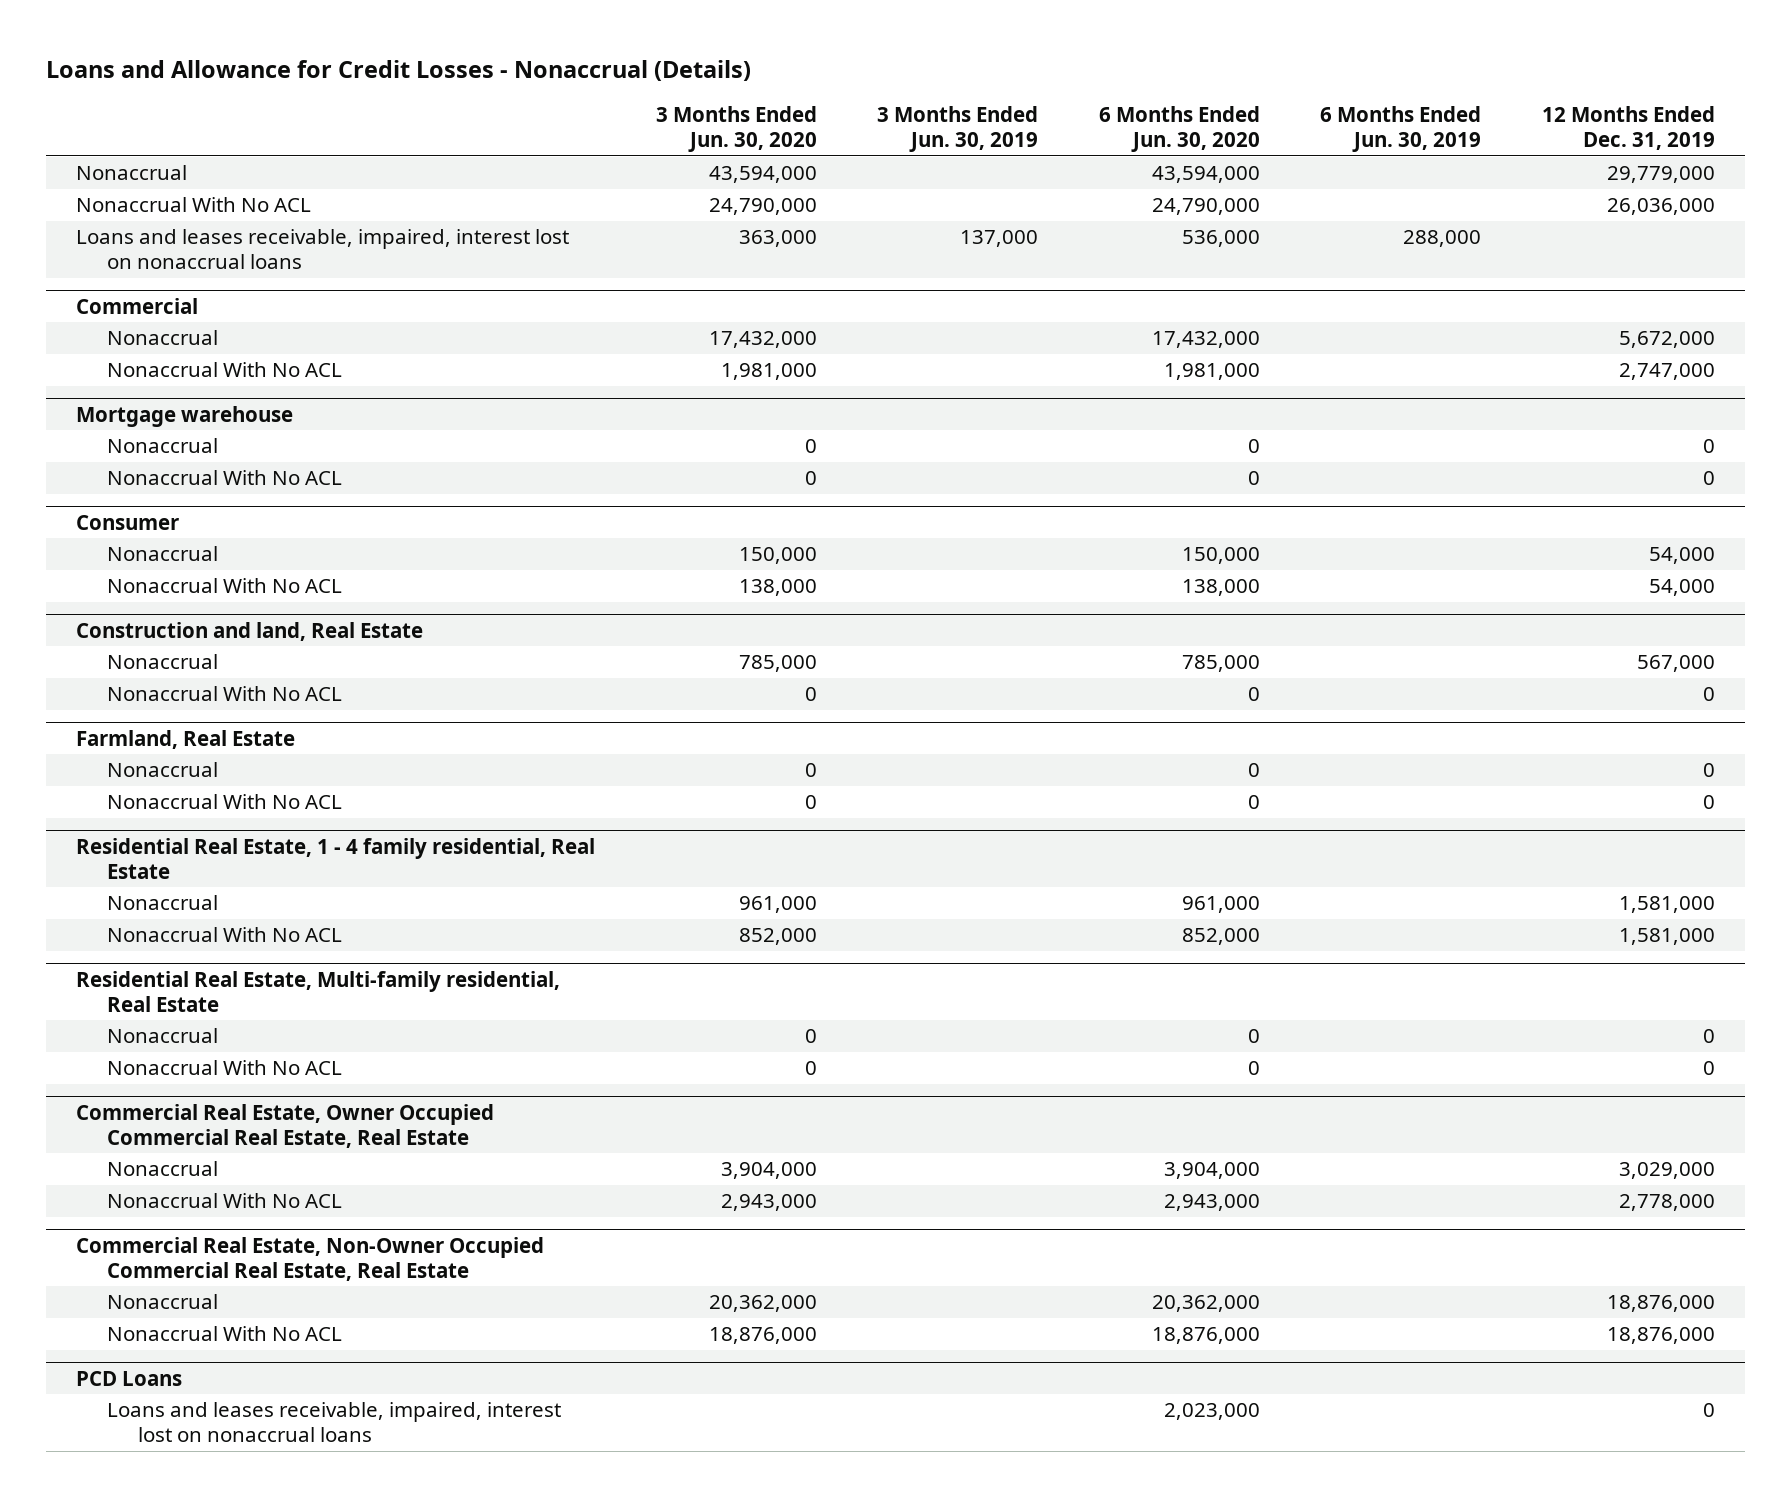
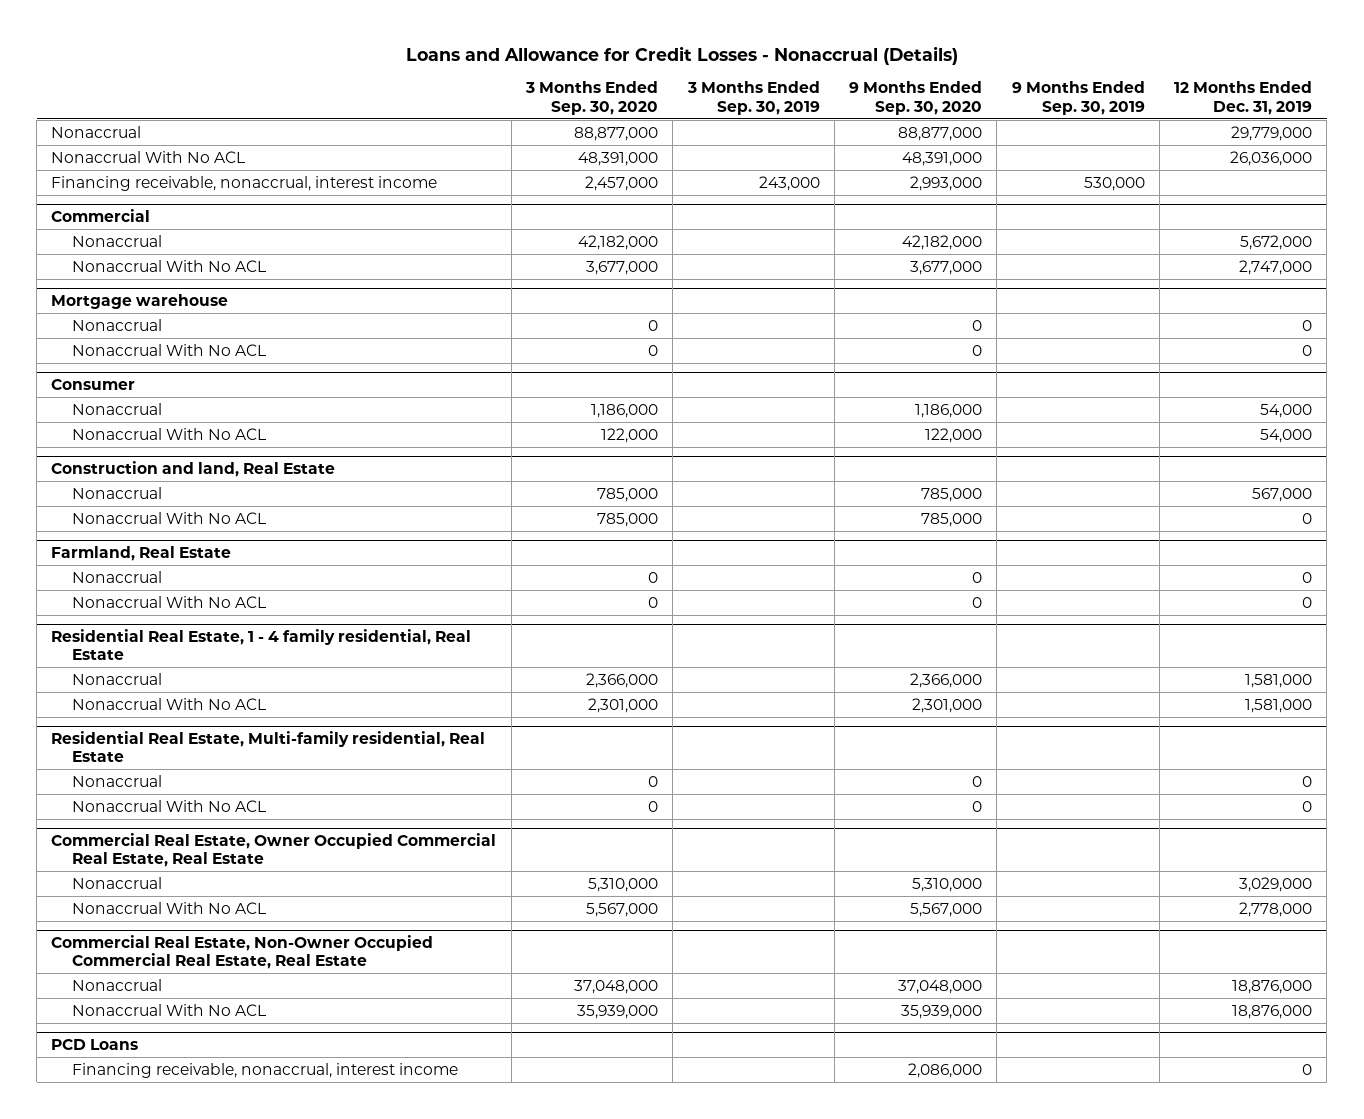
- | 3 Months Ended Jun. 30, 2020 | 3 Months Ended Jun. 30, 2019 | 6 Months Ended Jun. 30, 2020 | 6 Months Ended Jun. 30, 2019 | 12 Months Ended Dec. 31, 2019
+ | 3 Months Ended Sep. 30, 2020 | 3 Months Ended Sep. 30, 2019 | 9 Months Ended Sep. 30, 2020 | 9 Months Ended Sep. 30, 2019 | 12 Months Ended Dec. 31, 2019
- Loans and leases receivable, impaired, interest lost on nonaccrual loans | 363,000 | 137,000 | 536,000 | 288,000 |
+ Financing receivable, nonaccrual, interest income | 2,457,000 | 243,000 | 2,993,000 | 530,000 |
@ PCD Loans
- Loans and leases receivable, impaired, interest lost on nonaccrual loans | | | 2,023,000 | | 0
+ Financing receivable, nonaccrual, interest income | | | 2,086,000 | | 0

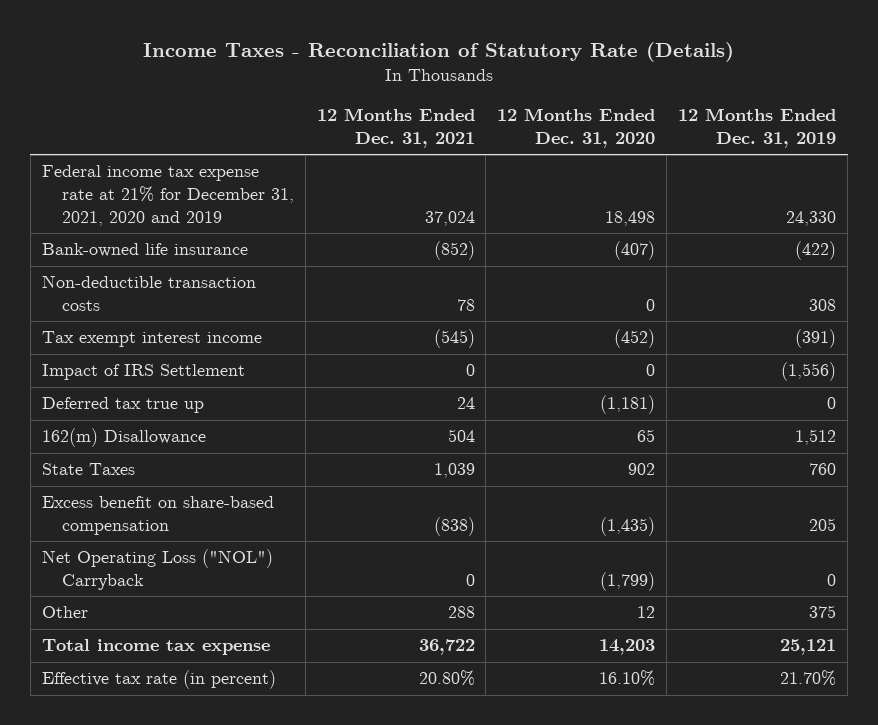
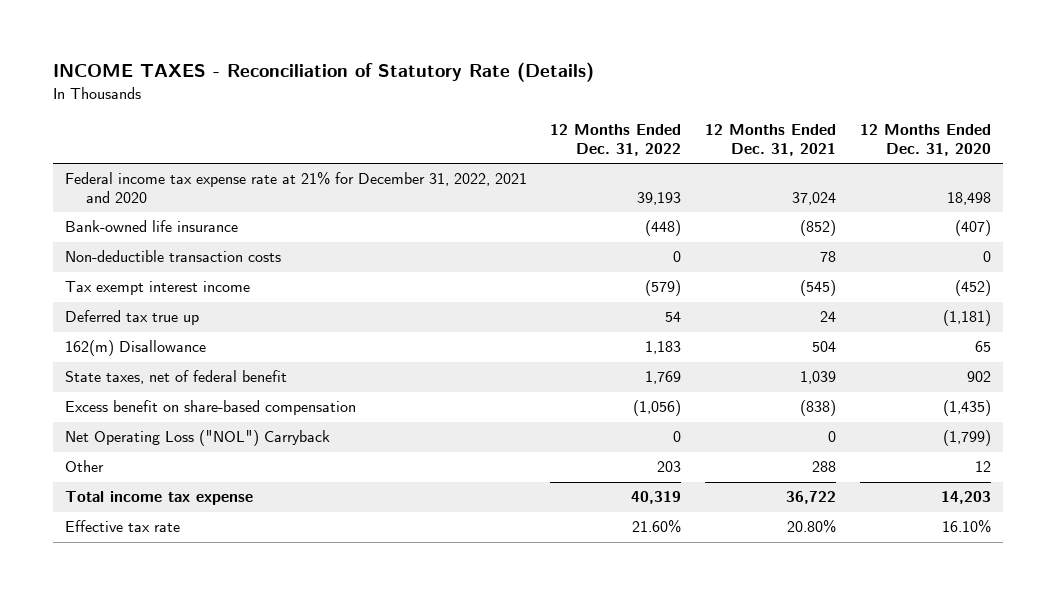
- Income Taxes - Reconciliation of Statutory Rate (Details)
+ INCOME TAXES - Reconciliation of Statutory Rate (Details)
- | 12 Months Ended Dec. 31, 2021 | 12 Months Ended Dec. 31, 2020 | 12 Months Ended Dec. 31, 2019
+ | 12 Months Ended Dec. 31, 2022 | 12 Months Ended Dec. 31, 2021 | 12 Months Ended Dec. 31, 2020
- Federal income tax expense rate at 21% for December 31, 2021, 2020 and 2019 | 37,024 | 18,498 | 24,330
+ Federal income tax expense rate at 21% for December 31, 2022, 2021 and 2020 | 39,193 | 37,024 | 18,498
- Impact of IRS Settlement | 0 | 0 | (1,556)
- State Taxes | 1,039 | 902 | 760
+ State taxes, net of federal benefit | 1,769 | 1,039 | 902
- Effective tax rate (in percent) | 20.80% | 16.10% | 21.70%
+ Effective tax rate | 21.60% | 20.80% | 16.10%

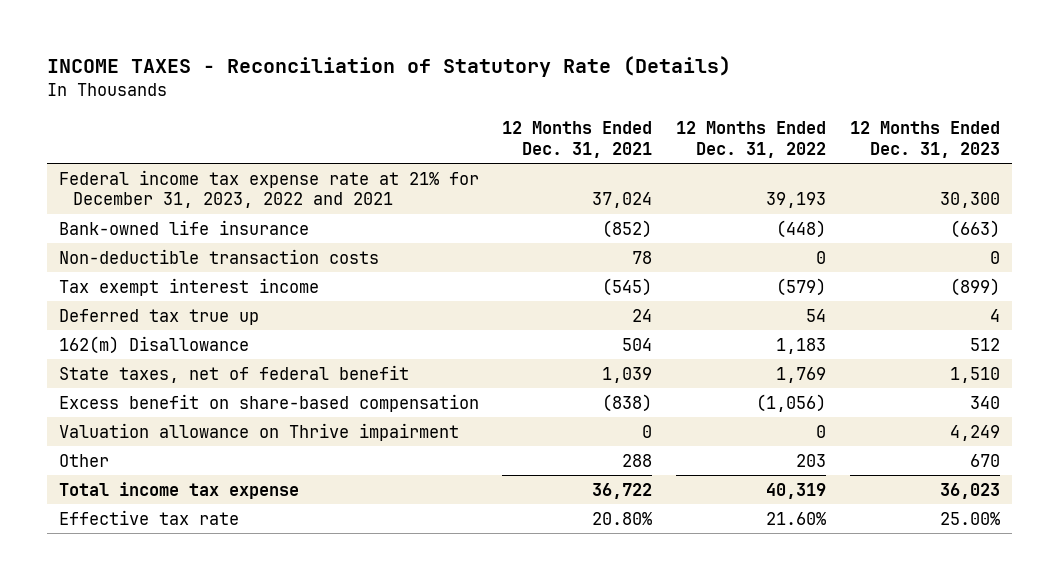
- | 12 Months Ended Dec. 31, 2022 | 12 Months Ended Dec. 31, 2021 | 12 Months Ended Dec. 31, 2020
+ | 12 Months Ended Dec. 31, 2021 | 12 Months Ended Dec. 31, 2022 | 12 Months Ended Dec. 31, 2023
- Federal income tax expense rate at 21% for December 31, 2022, 2021 and 2020 | 39,193 | 37,024 | 18,498
+ Federal income tax expense rate at 21% for December 31, 2023, 2022 and 2021 | 37,024 | 39,193 | 30,300
- Net Operating Loss ("NOL") Carryback | 0 | 0 | (1,799)
+ Valuation allowance on Thrive impairment | 0 | 0 | 4,249

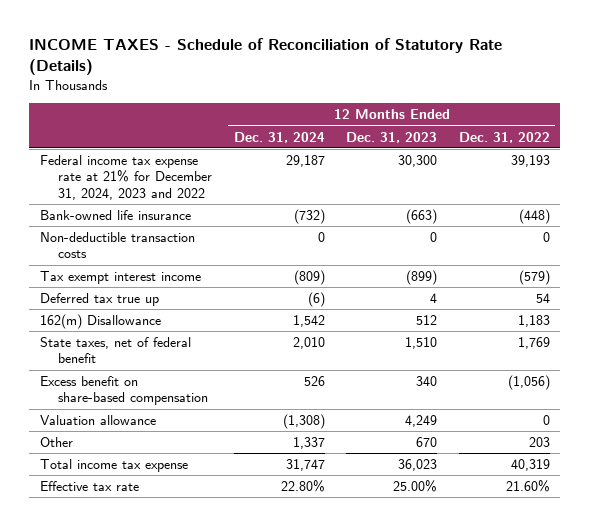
- INCOME TAXES - Reconciliation of Statutory Rate (Details)
+ INCOME TAXES - Schedule of Reconciliation of Statutory Rate (Details)
- | 12 Months Ended Dec. 31, 2021 | 12 Months Ended Dec. 31, 2022 | 12 Months Ended Dec. 31, 2023
+ | 12 Months Ended Dec. 31, 2024 | 12 Months Ended Dec. 31, 2023 | 12 Months Ended Dec. 31, 2022
- Federal income tax expense rate at 21% for December 31, 2023, 2022 and 2021 | 37,024 | 39,193 | 30,300
+ Federal income tax expense rate at 21% for December 31, 2024, 2023 and 2022 | 29,187 | 30,300 | 39,193
- Valuation allowance on Thrive impairment | 0 | 0 | 4,249
+ Valuation allowance | (1,308) | 4,249 | 0

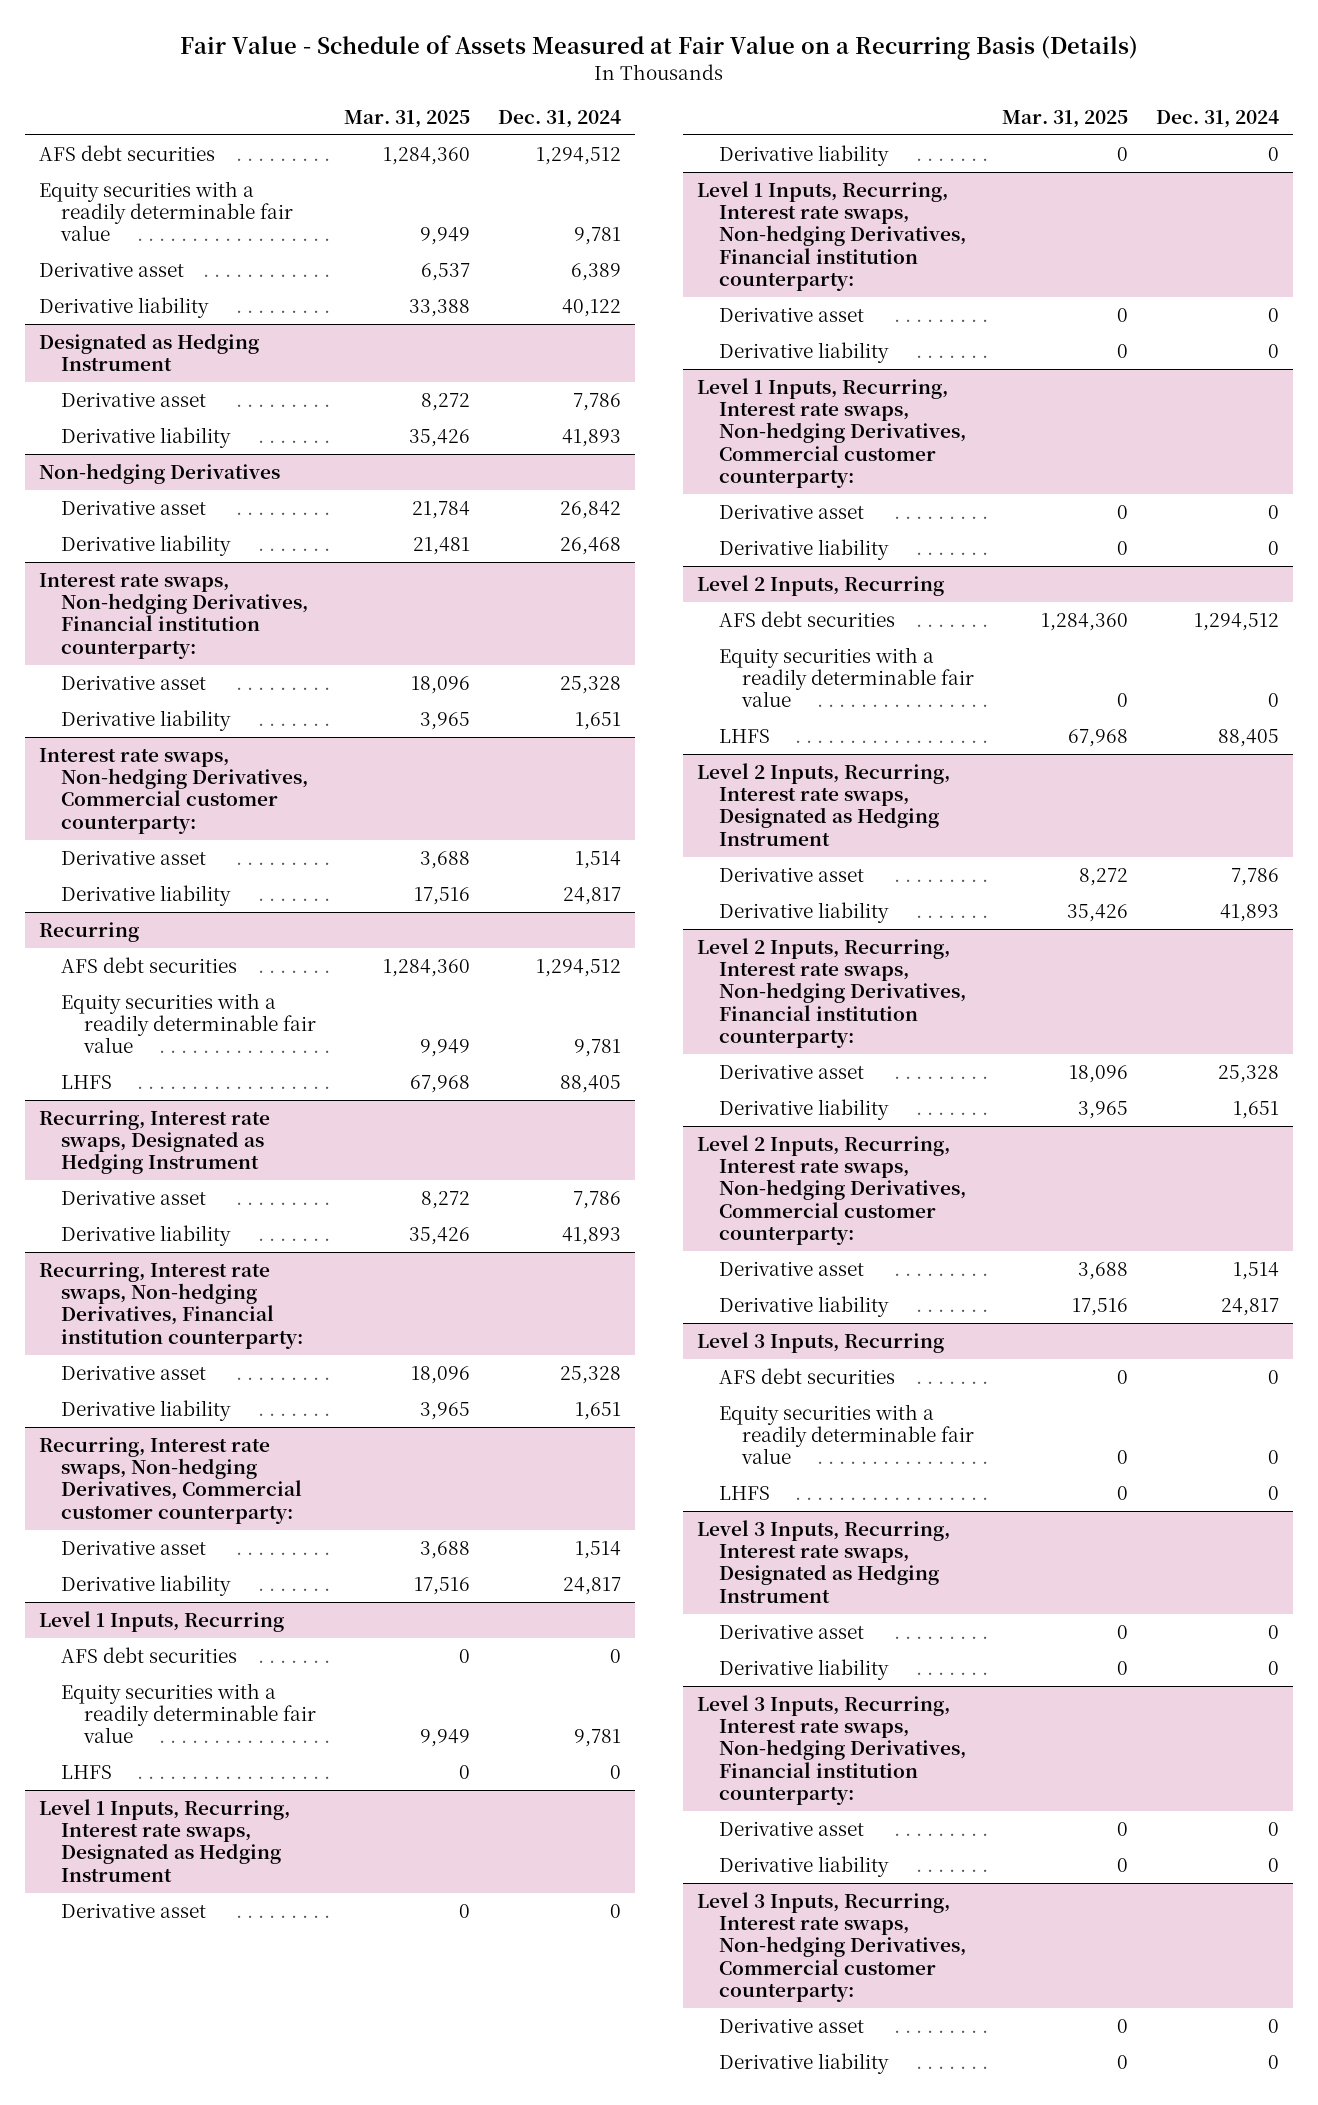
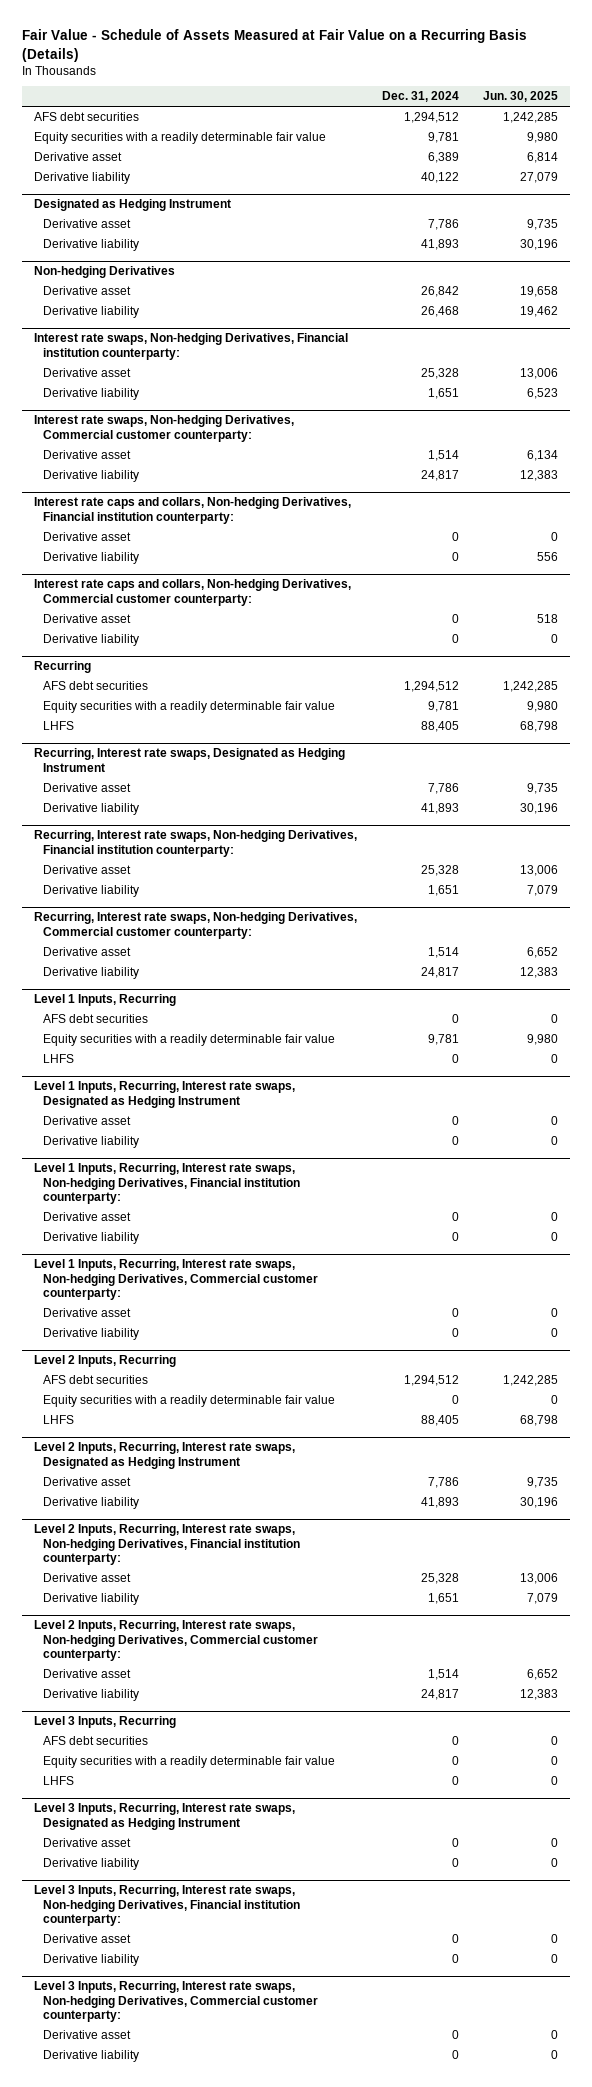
- | Mar. 31, 2025 | Dec. 31, 2024
+ | Dec. 31, 2024 | Jun. 30, 2025
+ Interest rate caps and collars, Non-hedging Derivatives, Financial institution counterparty:
+ Derivative asset | 0 | 0
+ Derivative liability | 0 | 556
+ Interest rate caps and collars, Non-hedging Derivatives, Commercial customer counterparty:
+ Derivative asset | 0 | 518
+ Derivative liability | 0 | 0

